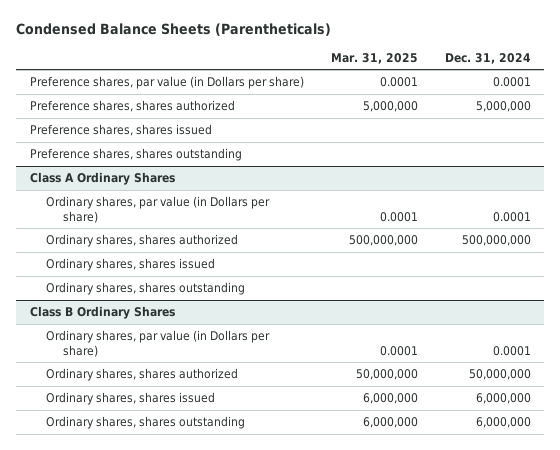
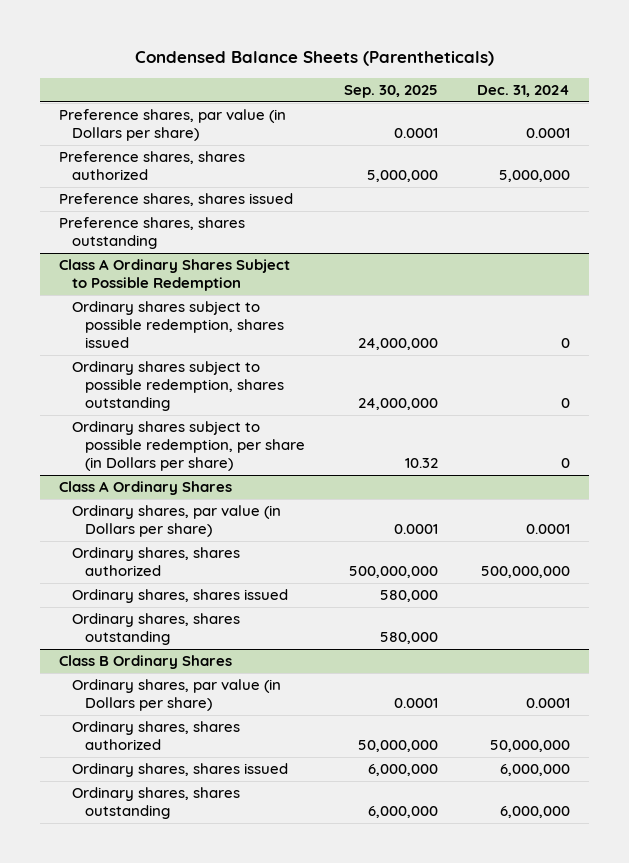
- | Mar. 31, 2025 | Dec. 31, 2024
+ | Sep. 30, 2025 | Dec. 31, 2024
+ Class A Ordinary Shares Subject to Possible Redemption
+ Ordinary shares subject to possible redemption, shares issued | 24,000,000 | 0
+ Ordinary shares subject to possible redemption, shares outstanding | 24,000,000 | 0
+ Ordinary shares subject to possible redemption, per share (in Dollars per share) | 10.32 | 0

